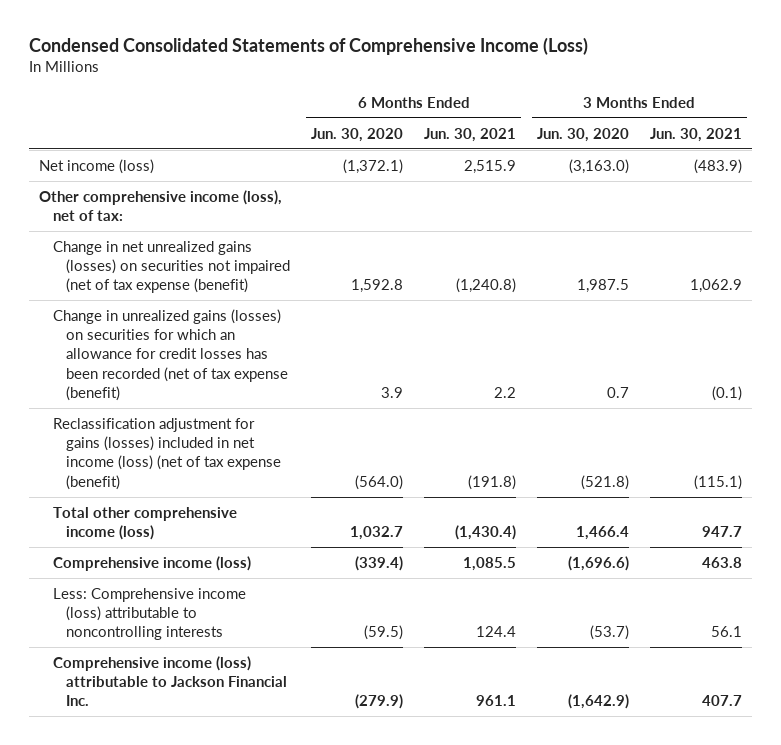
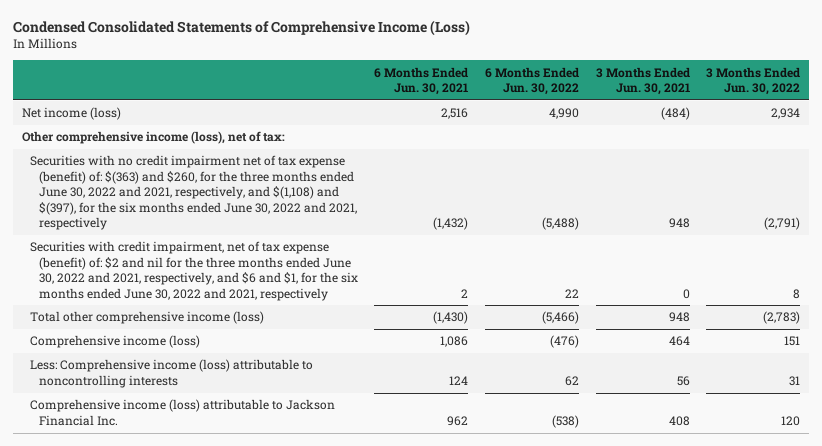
- | 6 Months Ended Jun. 30, 2020 | 6 Months Ended Jun. 30, 2021 | 3 Months Ended Jun. 30, 2020 | 3 Months Ended Jun. 30, 2021
+ | 6 Months Ended Jun. 30, 2021 | 6 Months Ended Jun. 30, 2022 | 3 Months Ended Jun. 30, 2021 | 3 Months Ended Jun. 30, 2022
- Net income (loss) | (1,372.1) | 2,515.9 | (3,163.0) | (483.9)
+ Net income (loss) | 2,516 | 4,990 | (484) | 2,934
- Change in net unrealized gains (losses) on securities not impaired (net of tax expense (benefit) | 1,592.8 | (1,240.8) | 1,987.5 | 1,062.9
- Change in unrealized gains (losses) on securities for which an allowance for credit losses has been recorded (net of tax expense (benefit) | 3.9 | 2.2 | 0.7 | (0.1)
- Reclassification adjustment for gains (losses) included in net income (loss) (net of tax expense (benefit) | (564.0) | (191.8) | (521.8) | (115.1)
- Total other comprehensive income (loss) | 1,032.7 | (1,430.4) | 1,466.4 | 947.7
- Comprehensive income (loss) | (339.4) | 1,085.5 | (1,696.6) | 463.8
- Less: Comprehensive income (loss) attributable to noncontrolling interests | (59.5) | 124.4 | (53.7) | 56.1
- Comprehensive income (loss) attributable to Jackson Financial Inc. | (279.9) | 961.1 | (1,642.9) | 407.7
+ Securities with no credit impairment net of tax expense (benefit) of: $(363) and $260, for the three months ended June 30, 2022 and 2021, respectively, and $(1,108) and $(397), for the six months ended June 30, 2022 and 2021, respectively | (1,432) | (5,488) | 948 | (2,791)
+ Securities with credit impairment, net of tax expense (benefit) of: $2 and nil for the three months ended June 30, 2022 and 2021, respectively, and $6 and $1, for the six months ended June 30, 2022 and 2021, respectively | 2 | 22 | 0 | 8
+ Total other comprehensive income (loss) | (1,430) | (5,466) | 948 | (2,783)
+ Comprehensive income (loss) | 1,086 | (476) | 464 | 151
+ Less: Comprehensive income (loss) attributable to noncontrolling interests | 124 | 62 | 56 | 31
+ Comprehensive income (loss) attributable to Jackson Financial Inc. | 962 | (538) | 408 | 120

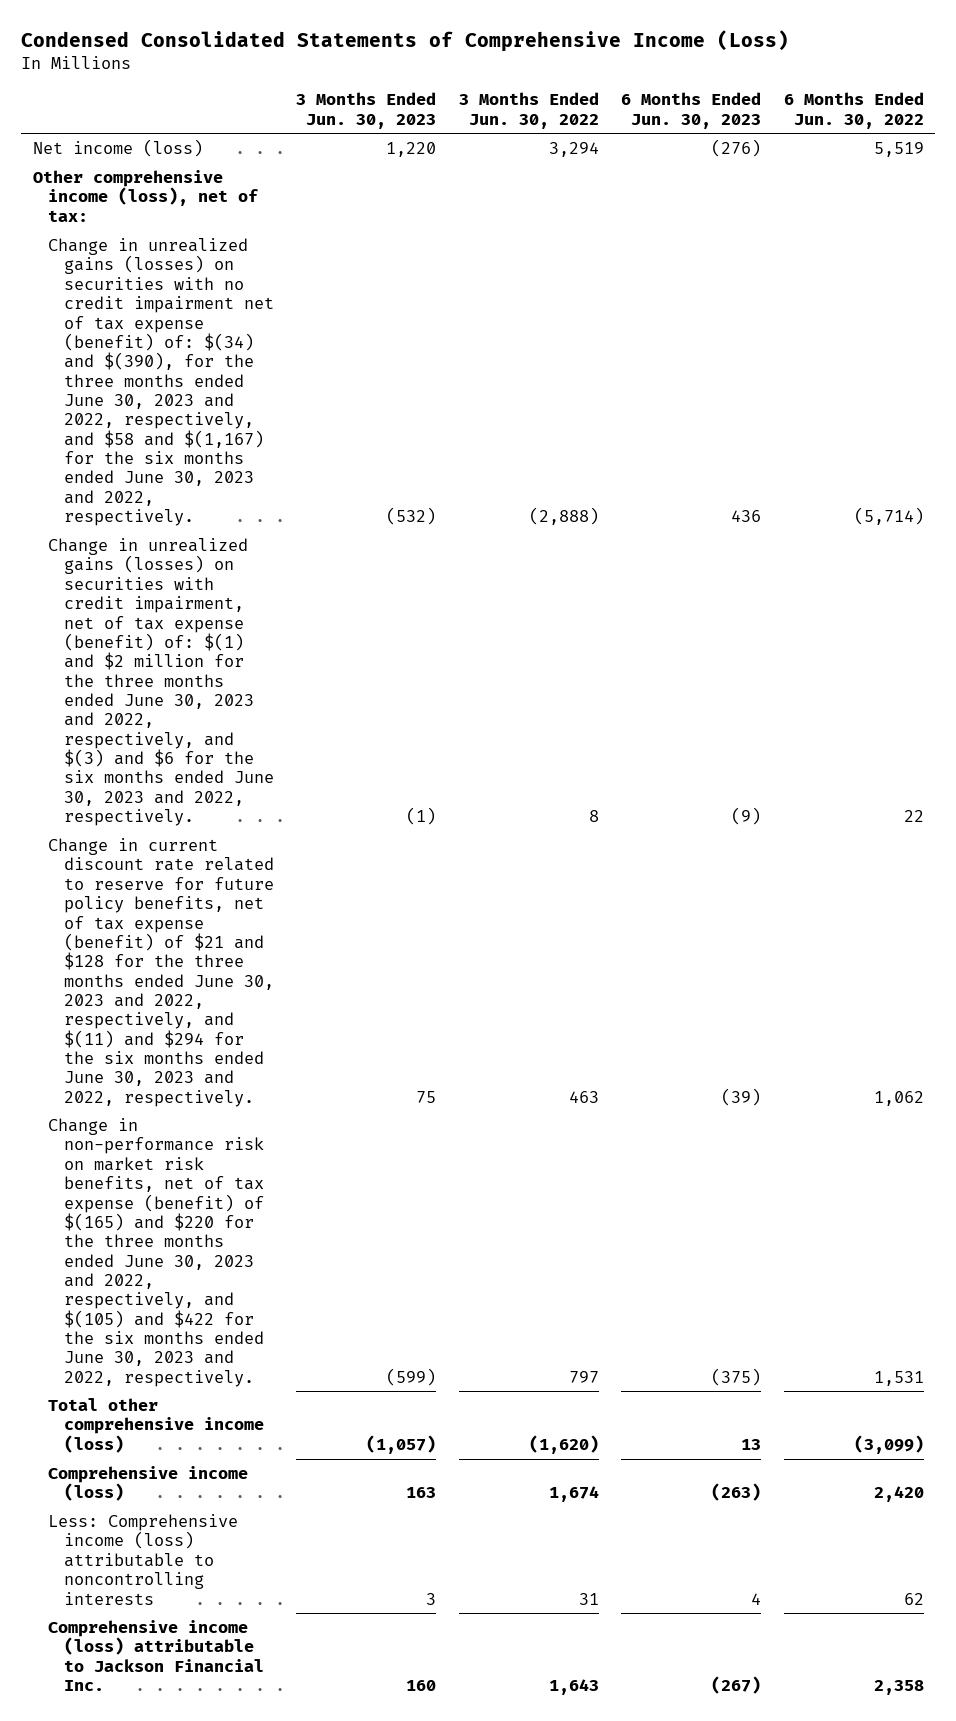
- | 6 Months Ended Jun. 30, 2021 | 6 Months Ended Jun. 30, 2022 | 3 Months Ended Jun. 30, 2021 | 3 Months Ended Jun. 30, 2022
+ | 3 Months Ended Jun. 30, 2023 | 3 Months Ended Jun. 30, 2022 | 6 Months Ended Jun. 30, 2023 | 6 Months Ended Jun. 30, 2022
- Net income (loss) | 2,516 | 4,990 | (484) | 2,934
+ Net income (loss) | 1,220 | 3,294 | (276) | 5,519
- Securities with no credit impairment net of tax expense (benefit) of: $(363) and $260, for the three months ended June 30, 2022 and 2021, respectively, and $(1,108) and $(397), for the six months ended June 30, 2022 and 2021, respectively | (1,432) | (5,488) | 948 | (2,791)
- Securities with credit impairment, net of tax expense (benefit) of: $2 and nil for the three months ended June 30, 2022 and 2021, respectively, and $6 and $1, for the six months ended June 30, 2022 and 2021, respectively | 2 | 22 | 0 | 8
- Total other comprehensive income (loss) | (1,430) | (5,466) | 948 | (2,783)
- Comprehensive income (loss) | 1,086 | (476) | 464 | 151
+ Change in unrealized gains (losses) on securities with no credit impairment net of tax expense (benefit) of: $(34) and $(390), for the three months ended June 30, 2023 and 2022, respectively, and $58 and $(1,167) for the six months ended June 30, 2023 and 2022, respectively. | (532) | (2,888) | 436 | (5,714)
+ Change in unrealized gains (losses) on securities with credit impairment, net of tax expense (benefit) of: $(1) and $2 million for the three months ended June 30, 2023 and 2022, respectively, and $(3) and $6 for the six months ended June 30, 2023 and 2022, respectively. | (1) | 8 | (9) | 22
+ Change in current discount rate related to reserve for future policy benefits, net of tax expense (benefit) of $21 and $128 for the three months ended June 30, 2023 and 2022, respectively, and $(11) and $294 for the six months ended June 30, 2023 and 2022, respectively. | 75 | 463 | (39) | 1,062
+ Change in non-performance risk on market risk benefits, net of tax expense (benefit) of $(165) and $220 for the three months ended June 30, 2023 and 2022, respectively, and $(105) and $422 for the six months ended June 30, 2023 and 2022, respectively. | (599) | 797 | (375) | 1,531
+ Total other comprehensive income (loss) | (1,057) | (1,620) | 13 | (3,099)
+ Comprehensive income (loss) | 163 | 1,674 | (263) | 2,420
- Comprehensive income (loss) attributable to Jackson Financial Inc. | 962 | (538) | 408 | 120
+ Comprehensive income (loss) attributable to Jackson Financial Inc. | 160 | 1,643 | (267) | 2,358

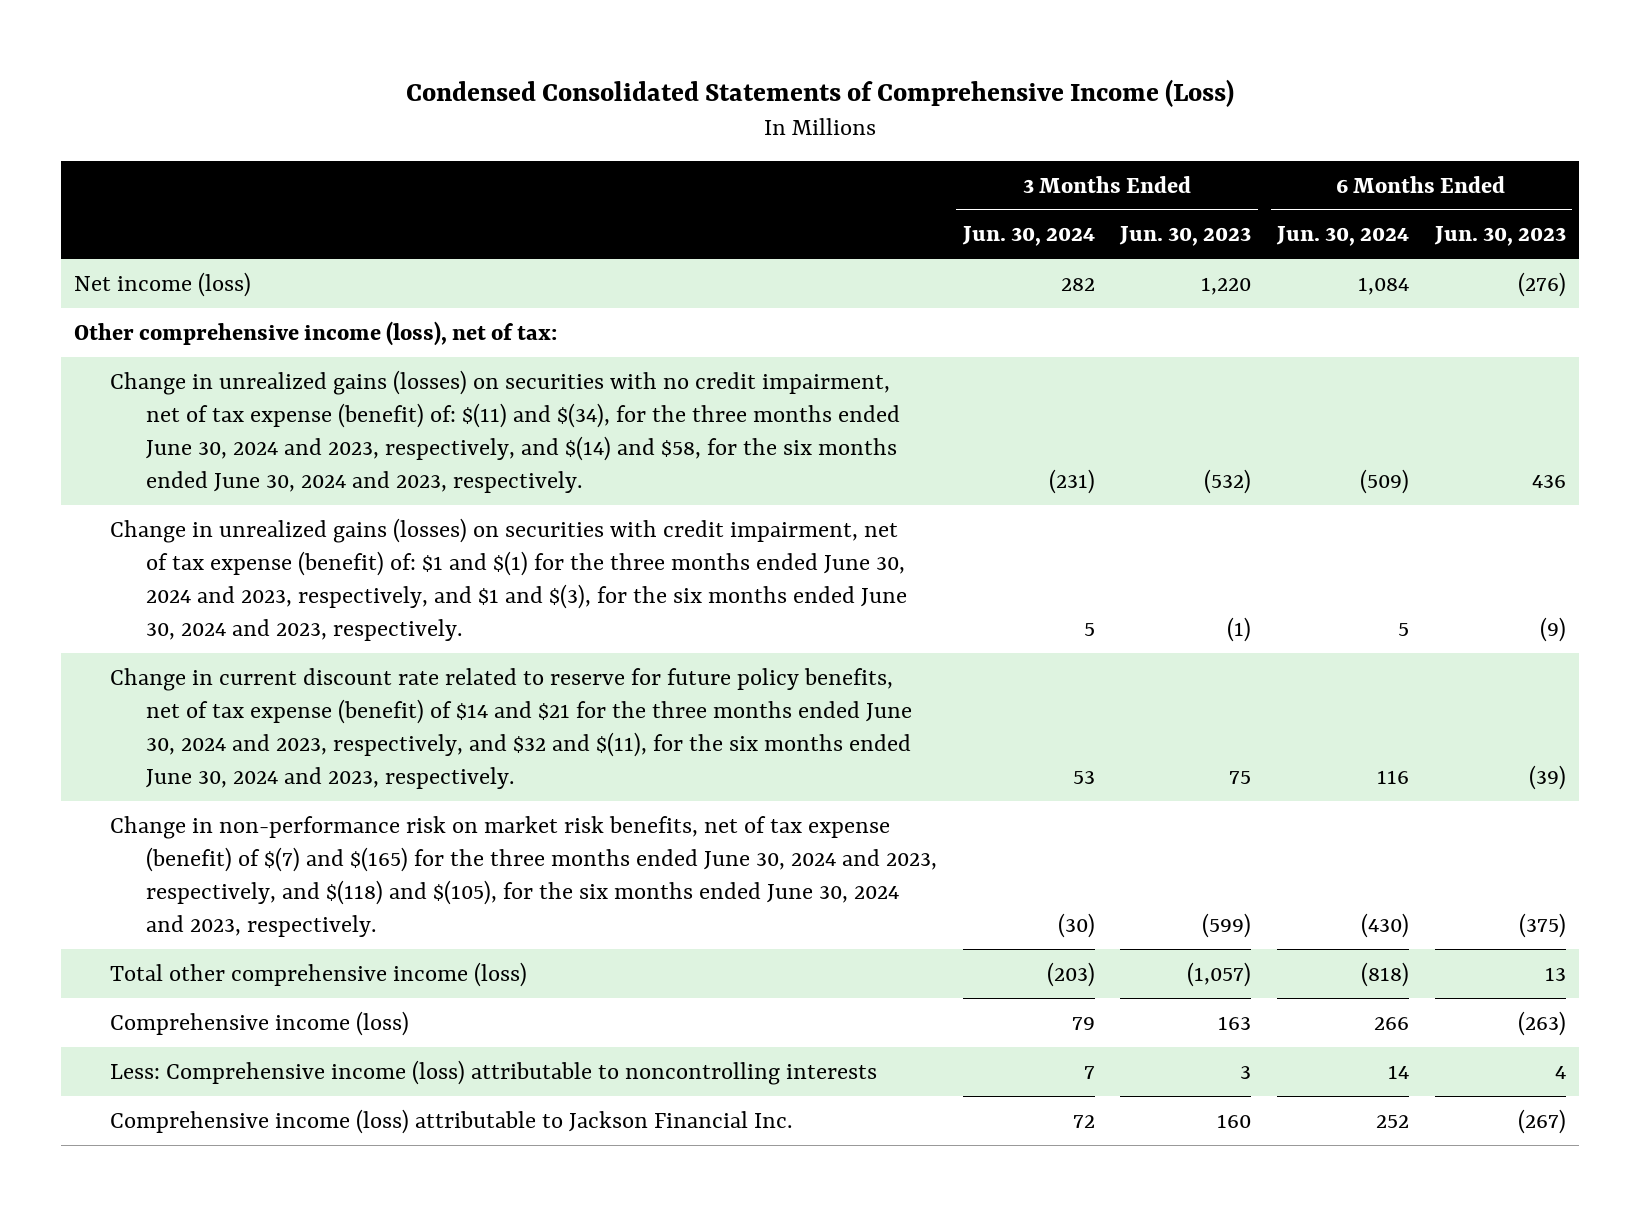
- | 3 Months Ended Jun. 30, 2023 | 3 Months Ended Jun. 30, 2022 | 6 Months Ended Jun. 30, 2023 | 6 Months Ended Jun. 30, 2022
+ | 3 Months Ended Jun. 30, 2024 | 3 Months Ended Jun. 30, 2023 | 6 Months Ended Jun. 30, 2024 | 6 Months Ended Jun. 30, 2023
- Change in unrealized gains (losses) on securities with no credit impairment net of tax expense (benefit) of: $(34) and $(390), for the three months ended June 30, 2023 and 2022, respectively, and $58 and $(1,167) for the six months ended June 30, 2023 and 2022, respectively. | (532) | (2,888) | 436 | (5,714)
- Change in unrealized gains (losses) on securities with credit impairment, net of tax expense (benefit) of: $(1) and $2 million for the three months ended June 30, 2023 and 2022, respectively, and $(3) and $6 for the six months ended June 30, 2023 and 2022, respectively. | (1) | 8 | (9) | 22
- Change in current discount rate related to reserve for future policy benefits, net of tax expense (benefit) of $21 and $128 for the three months ended June 30, 2023 and 2022, respectively, and $(11) and $294 for the six months ended June 30, 2023 and 2022, respectively. | 75 | 463 | (39) | 1,062
- Change in non-performance risk on market risk benefits, net of tax expense (benefit) of $(165) and $220 for the three months ended June 30, 2023 and 2022, respectively, and $(105) and $422 for the six months ended June 30, 2023 and 2022, respectively. | (599) | 797 | (375) | 1,531
+ Change in unrealized gains (losses) on securities with no credit impairment, net of tax expense (benefit) of: $(11) and $(34), for the three months ended June 30, 2024 and 2023, respectively, and $(14) and $58, for the six months ended June 30, 2024 and 2023, respectively. | (231) | (532) | (509) | 436
+ Change in unrealized gains (losses) on securities with credit impairment, net of tax expense (benefit) of: $1 and $(1) for the three months ended June 30, 2024 and 2023, respectively, and $1 and $(3), for the six months ended June 30, 2024 and 2023, respectively. | 5 | (1) | 5 | (9)
+ Change in current discount rate related to reserve for future policy benefits, net of tax expense (benefit) of $14 and $21 for the three months ended June 30, 2024 and 2023, respectively, and $32 and $(11), for the six months ended June 30, 2024 and 2023, respectively. | 53 | 75 | 116 | (39)
+ Change in non-performance risk on market risk benefits, net of tax expense (benefit) of $(7) and $(165) for the three months ended June 30, 2024 and 2023, respectively, and $(118) and $(105), for the six months ended June 30, 2024 and 2023, respectively. | (30) | (599) | (430) | (375)

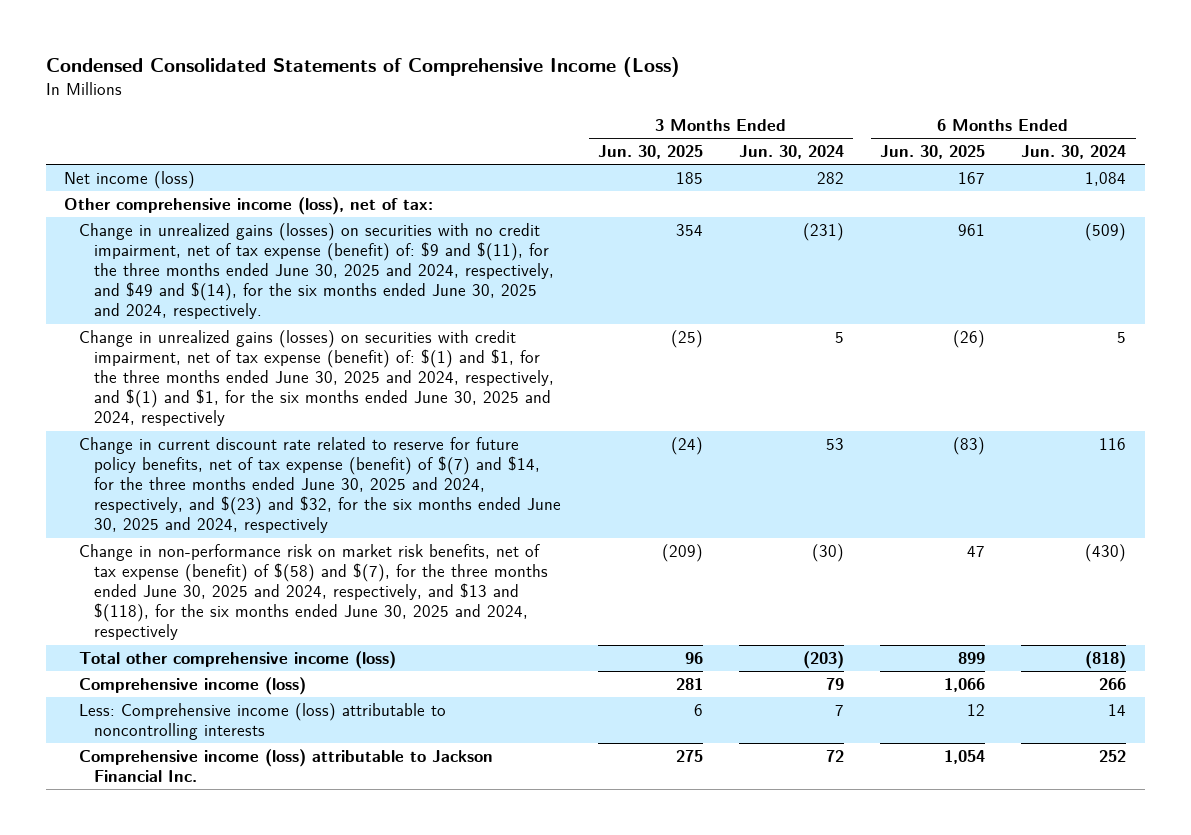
- | 3 Months Ended Jun. 30, 2024 | 3 Months Ended Jun. 30, 2023 | 6 Months Ended Jun. 30, 2024 | 6 Months Ended Jun. 30, 2023
+ | 3 Months Ended Jun. 30, 2025 | 3 Months Ended Jun. 30, 2024 | 6 Months Ended Jun. 30, 2025 | 6 Months Ended Jun. 30, 2024
- Change in unrealized gains (losses) on securities with no credit impairment, net of tax expense (benefit) of: $(11) and $(34), for the three months ended June 30, 2024 and 2023, respectively, and $(14) and $58, for the six months ended June 30, 2024 and 2023, respectively. | (231) | (532) | (509) | 436
- Change in unrealized gains (losses) on securities with credit impairment, net of tax expense (benefit) of: $1 and $(1) for the three months ended June 30, 2024 and 2023, respectively, and $1 and $(3), for the six months ended June 30, 2024 and 2023, respectively. | 5 | (1) | 5 | (9)
- Change in current discount rate related to reserve for future policy benefits, net of tax expense (benefit) of $14 and $21 for the three months ended June 30, 2024 and 2023, respectively, and $32 and $(11), for the six months ended June 30, 2024 and 2023, respectively. | 53 | 75 | 116 | (39)
- Change in non-performance risk on market risk benefits, net of tax expense (benefit) of $(7) and $(165) for the three months ended June 30, 2024 and 2023, respectively, and $(118) and $(105), for the six months ended June 30, 2024 and 2023, respectively. | (30) | (599) | (430) | (375)
+ Change in unrealized gains (losses) on securities with no credit impairment, net of tax expense (benefit) of: $9 and $(11), for the three months ended June 30, 2025 and 2024, respectively, and $49 and $(14), for the six months ended June 30, 2025 and 2024, respectively. | 354 | (231) | 961 | (509)
+ Change in unrealized gains (losses) on securities with credit impairment, net of tax expense (benefit) of: $(1) and $1, for the three months ended June 30, 2025 and 2024, respectively, and $(1) and $1, for the six months ended June 30, 2025 and 2024, respectively | (25) | 5 | (26) | 5
+ Change in current discount rate related to reserve for future policy benefits, net of tax expense (benefit) of $(7) and $14, for the three months ended June 30, 2025 and 2024, respectively, and $(23) and $32, for the six months ended June 30, 2025 and 2024, respectively | (24) | 53 | (83) | 116
+ Change in non-performance risk on market risk benefits, net of tax expense (benefit) of $(58) and $(7), for the three months ended June 30, 2025 and 2024, respectively, and $13 and $(118), for the six months ended June 30, 2025 and 2024, respectively | (209) | (30) | 47 | (430)

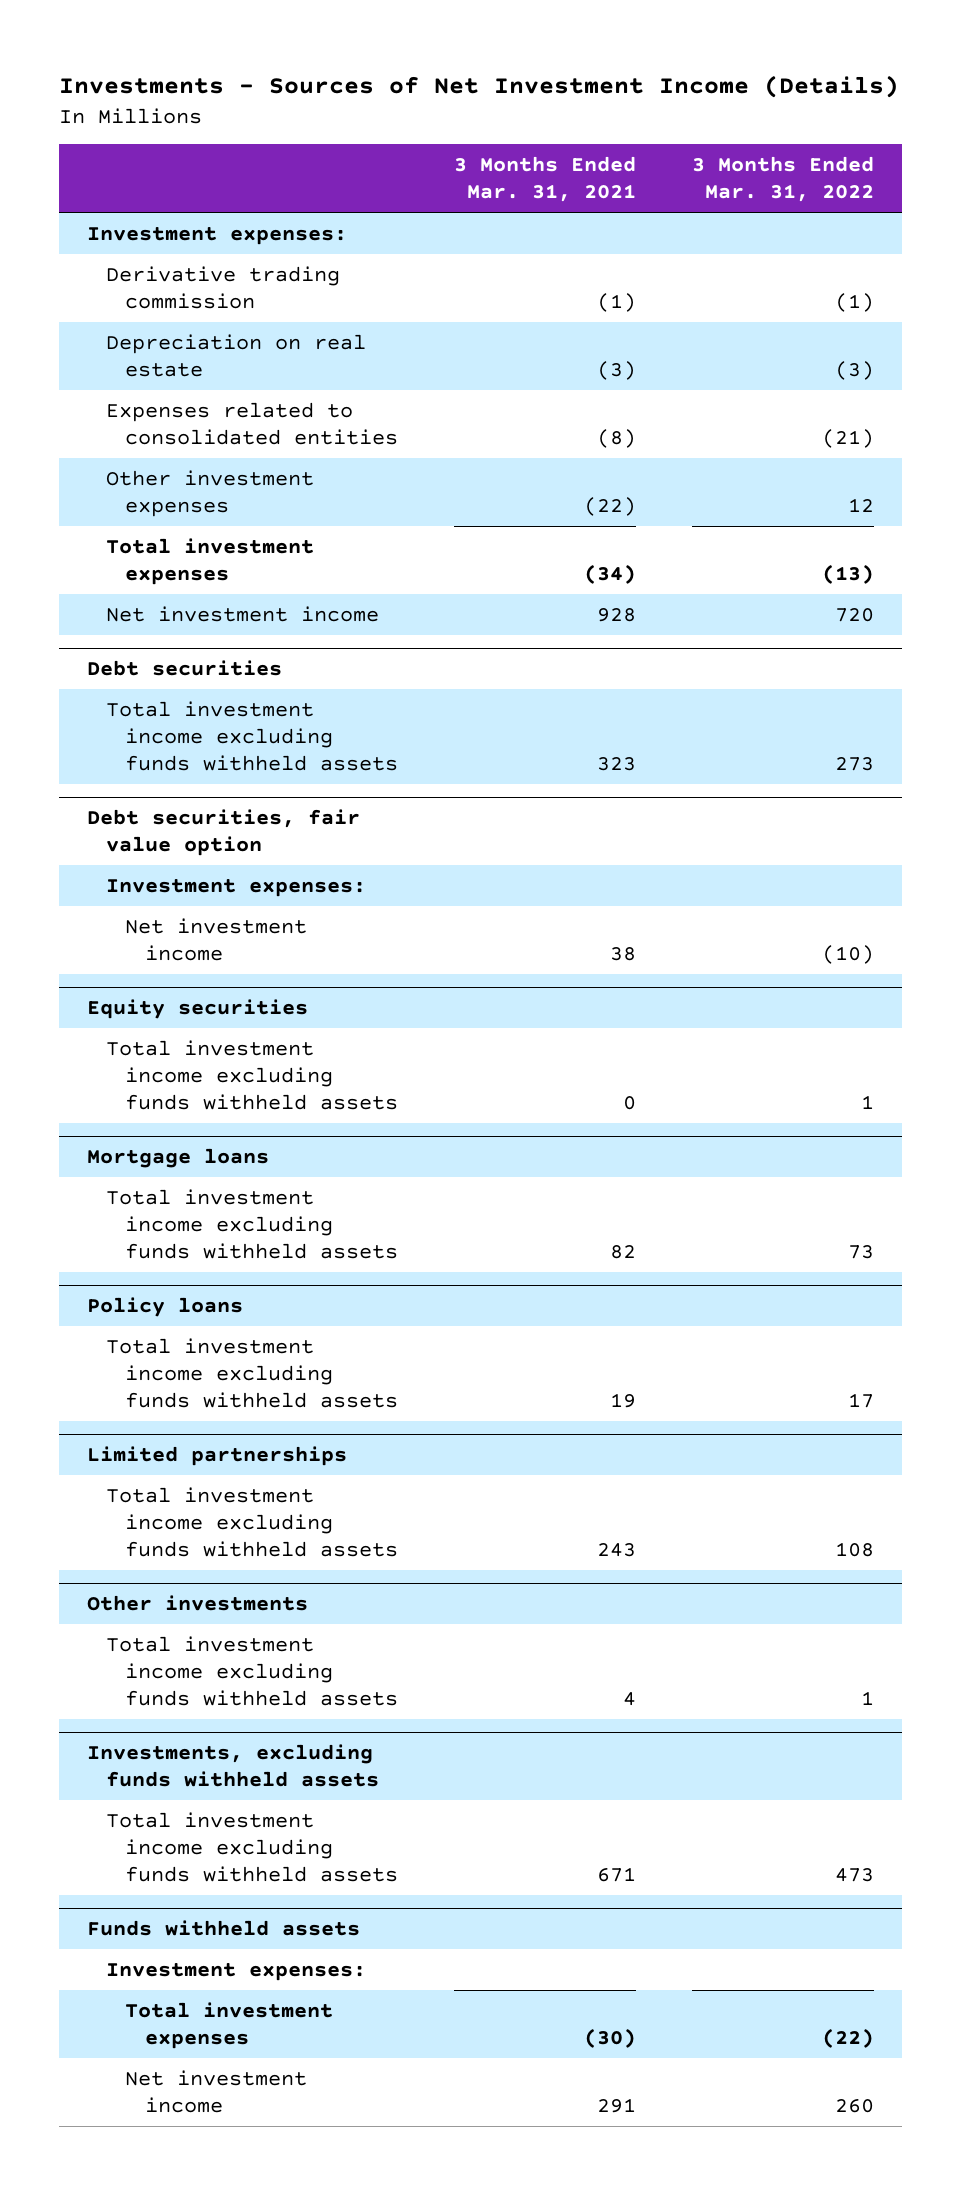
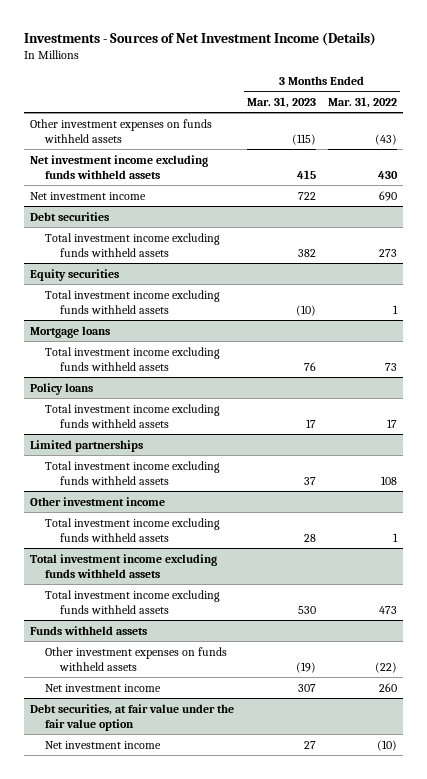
- | 3 Months Ended Mar. 31, 2021 | 3 Months Ended Mar. 31, 2022
+ | 3 Months Ended Mar. 31, 2023 | 3 Months Ended Mar. 31, 2022
- Investment expenses:
- Derivative trading commission | (1) | (1)
- Depreciation on real estate | (3) | (3)
- Expenses related to consolidated entities | (8) | (21)
- Other investment expenses | (22) | 12
- Total investment expenses | (34) | (13)
- Net investment income | 928 | 720
+ Other investment expenses on funds withheld assets | (115) | (43)
+ Net investment income excluding funds withheld assets | 415 | 430
+ Net investment income | 722 | 690
- Debt securities, fair value option
- Investment expenses:
- Net investment income | 38 | (10)
- Other investments
+ Other investment income
- Investments, excluding funds withheld assets
+ Total investment income excluding funds withheld assets
@ Funds withheld assets
- Investment expenses:
- Total investment expenses | (30) | (22)
+ Other investment expenses on funds withheld assets | (19) | (22)
+ Debt securities, at fair value under the fair value option
+ Net investment income | 27 | (10)

